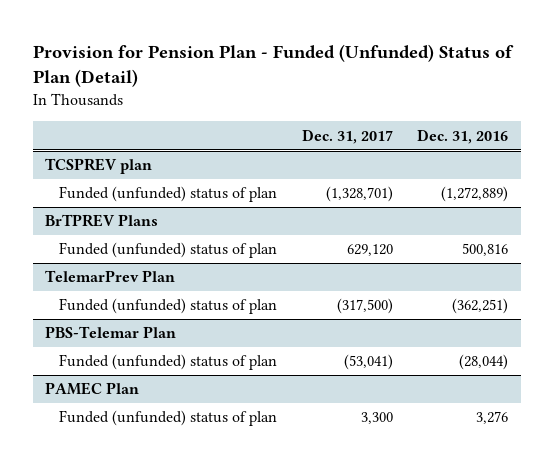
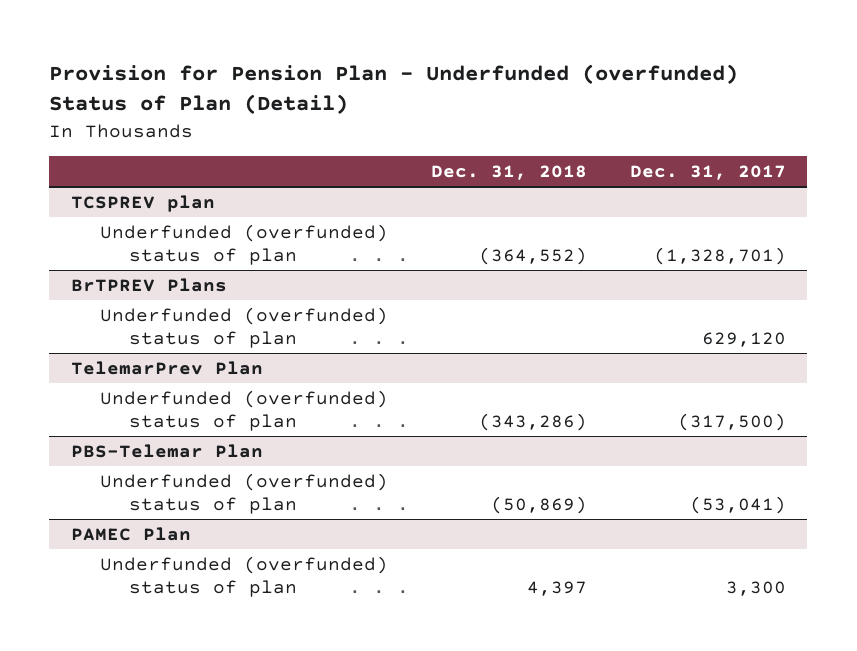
- Provision for Pension Plan - Funded (Unfunded) Status of Plan (Detail)
+ Provision for Pension Plan - Underfunded (overfunded) Status of Plan (Detail)
- | Dec. 31, 2017 | Dec. 31, 2016
+ | Dec. 31, 2018 | Dec. 31, 2017
@ TCSPREV plan
- Funded (unfunded) status of plan | (1,328,701) | (1,272,889)
+ Underfunded (overfunded) status of plan | (364,552) | (1,328,701)
@ BrTPREV Plans
- Funded (unfunded) status of plan | 629,120 | 500,816
+ Underfunded (overfunded) status of plan | | 629,120
@ TelemarPrev Plan
- Funded (unfunded) status of plan | (317,500) | (362,251)
+ Underfunded (overfunded) status of plan | (343,286) | (317,500)
@ PBS-Telemar Plan
- Funded (unfunded) status of plan | (53,041) | (28,044)
+ Underfunded (overfunded) status of plan | (50,869) | (53,041)
@ PAMEC Plan
- Funded (unfunded) status of plan | 3,300 | 3,276
+ Underfunded (overfunded) status of plan | 4,397 | 3,300

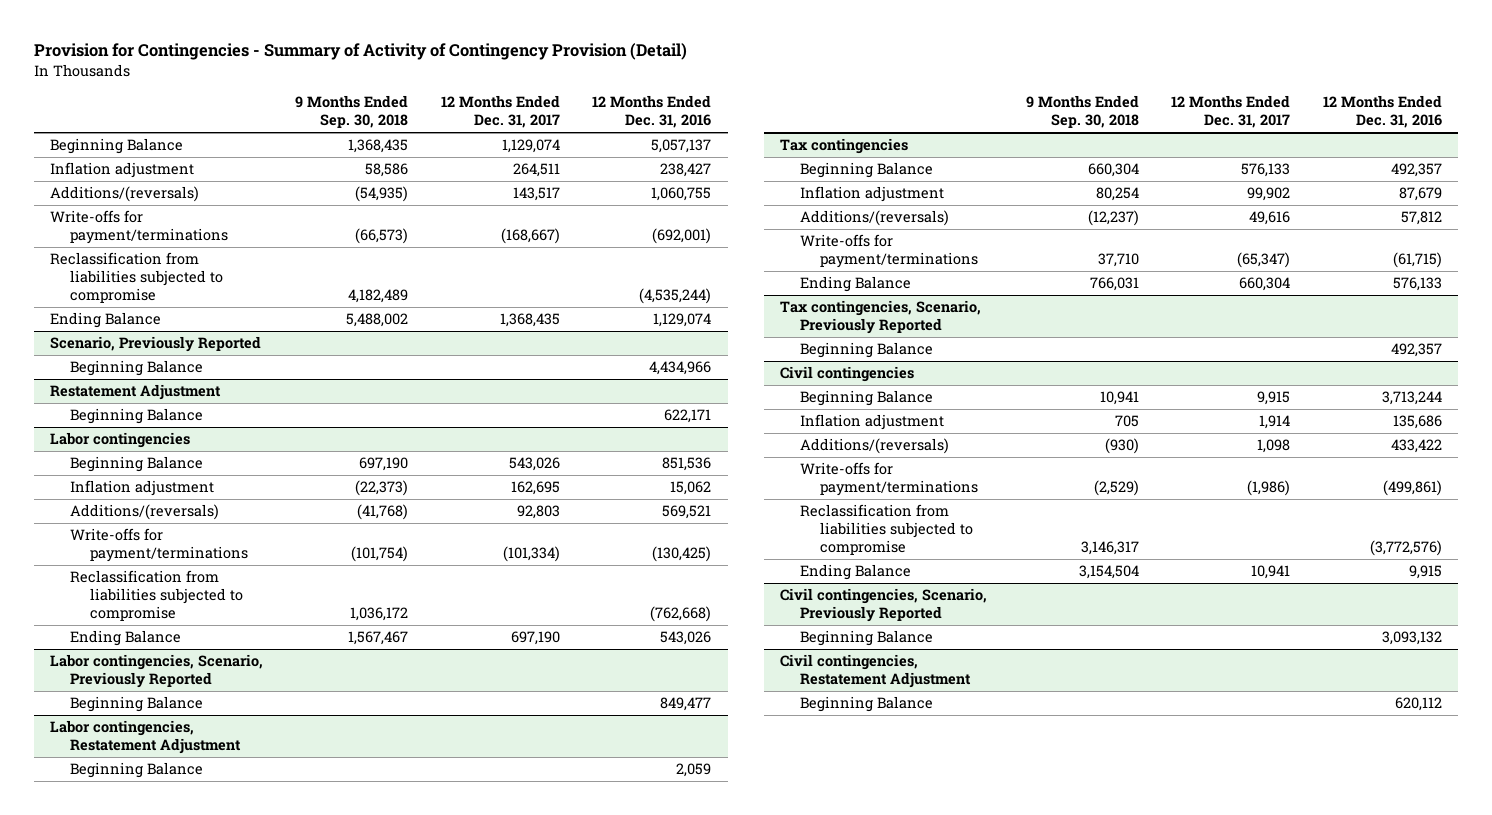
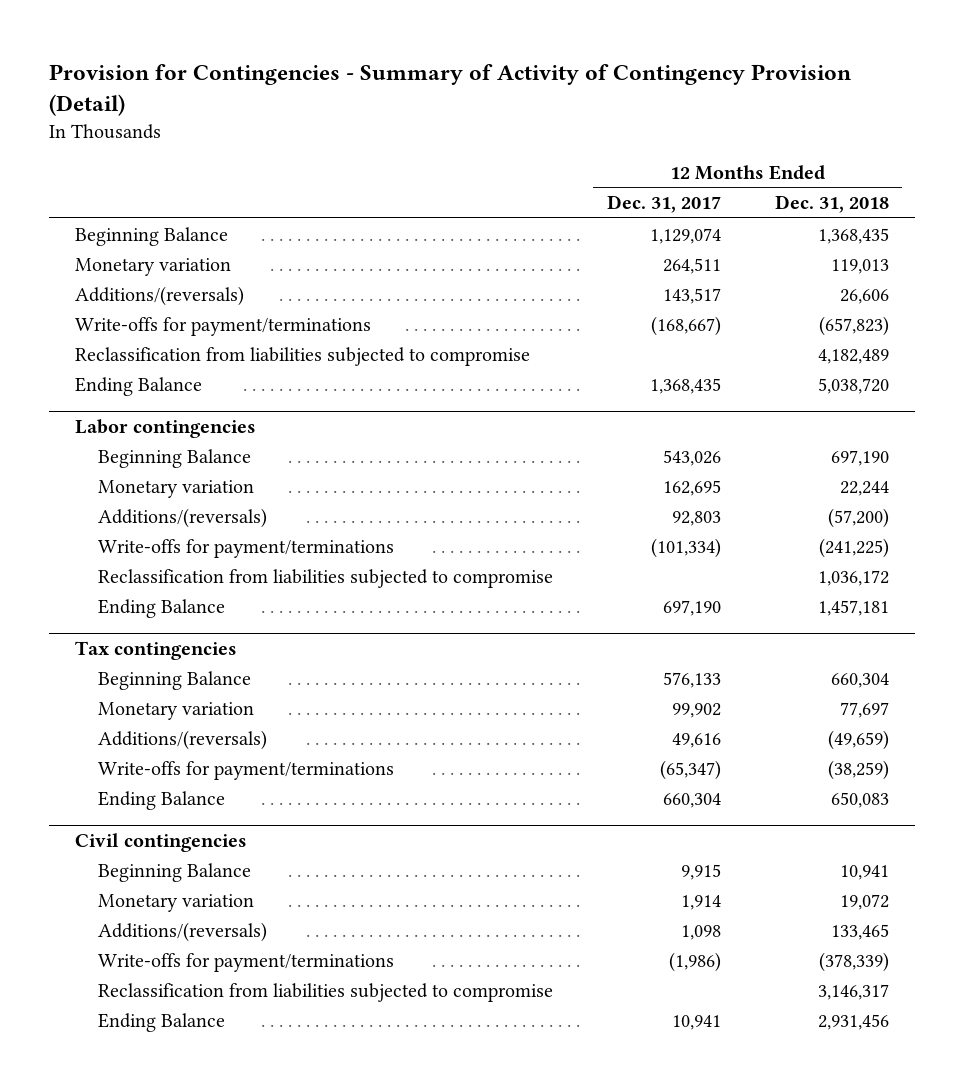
- | 9 Months Ended Sep. 30, 2018 | 12 Months Ended Dec. 31, 2017 | 12 Months Ended Dec. 31, 2016
+ | 12 Months Ended Dec. 31, 2017 | 12 Months Ended Dec. 31, 2018
- Inflation adjustment | 58,586 | 264,511 | 238,427
+ Monetary variation | 264,511 | 119,013
- Scenario, Previously Reported
- Beginning Balance | | | 4,434,966
- Restatement Adjustment
- Beginning Balance | | | 622,171
@ Labor contingencies
- Inflation adjustment | (22,373) | 162,695 | 15,062
+ Monetary variation | 162,695 | 22,244
- Labor contingencies, Scenario, Previously Reported
- Beginning Balance | | | 849,477
- Labor contingencies, Restatement Adjustment
- Beginning Balance | | | 2,059
@ Tax contingencies
- Inflation adjustment | 80,254 | 99,902 | 87,679
+ Monetary variation | 99,902 | 77,697
- Tax contingencies, Scenario, Previously Reported
- Beginning Balance | | | 492,357
@ Civil contingencies
- Inflation adjustment | 705 | 1,914 | 135,686
+ Monetary variation | 1,914 | 19,072
- Civil contingencies, Scenario, Previously Reported
- Beginning Balance | | | 3,093,132
- Civil contingencies, Restatement Adjustment
- Beginning Balance | | | 620,112

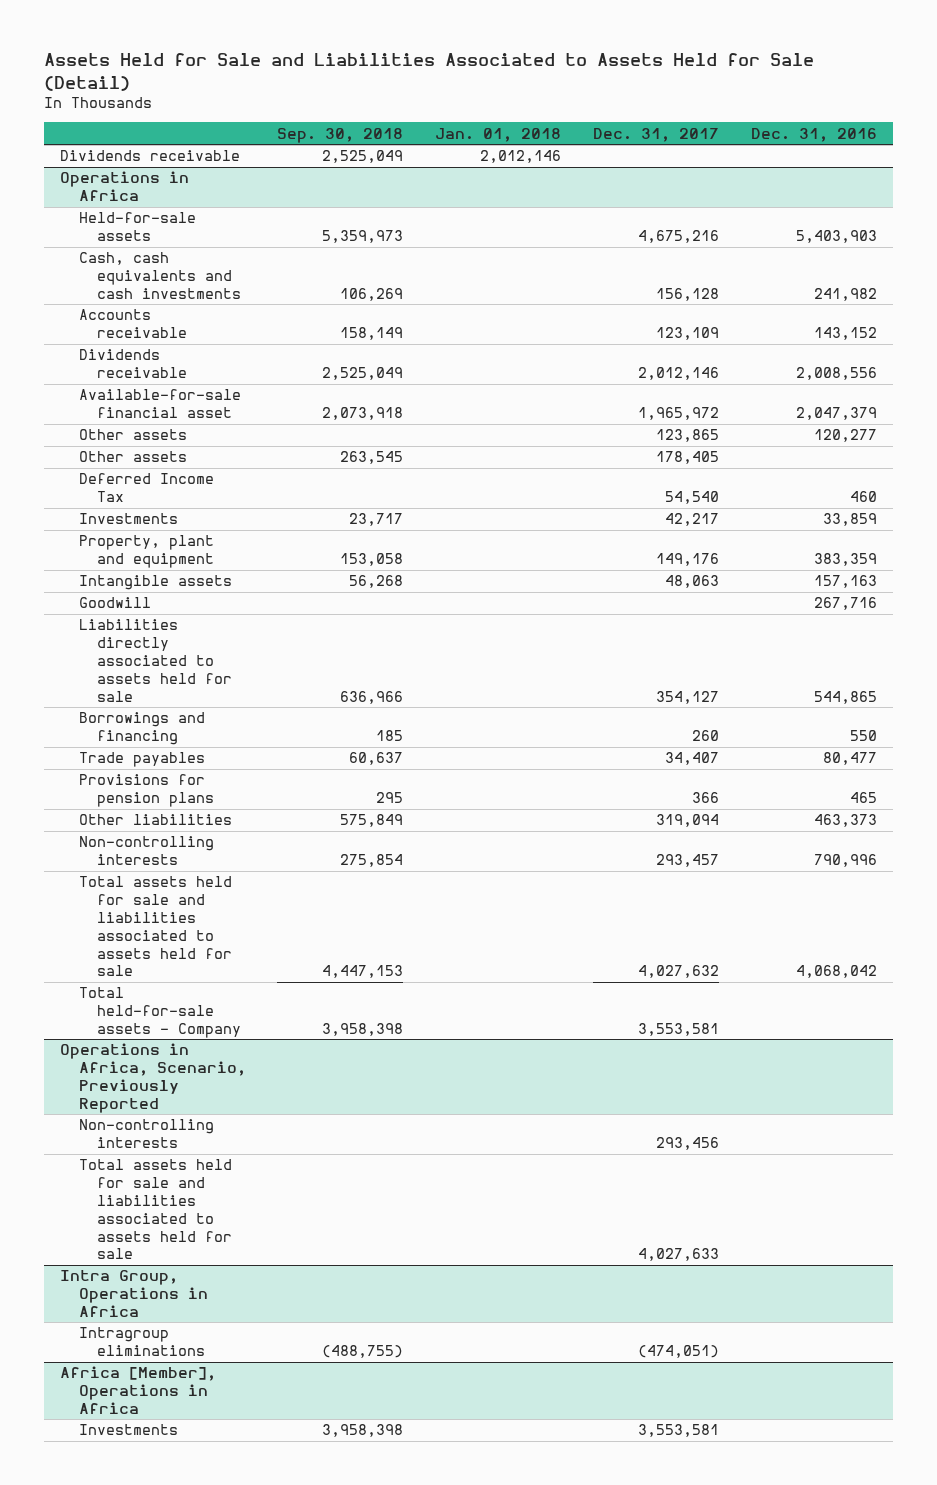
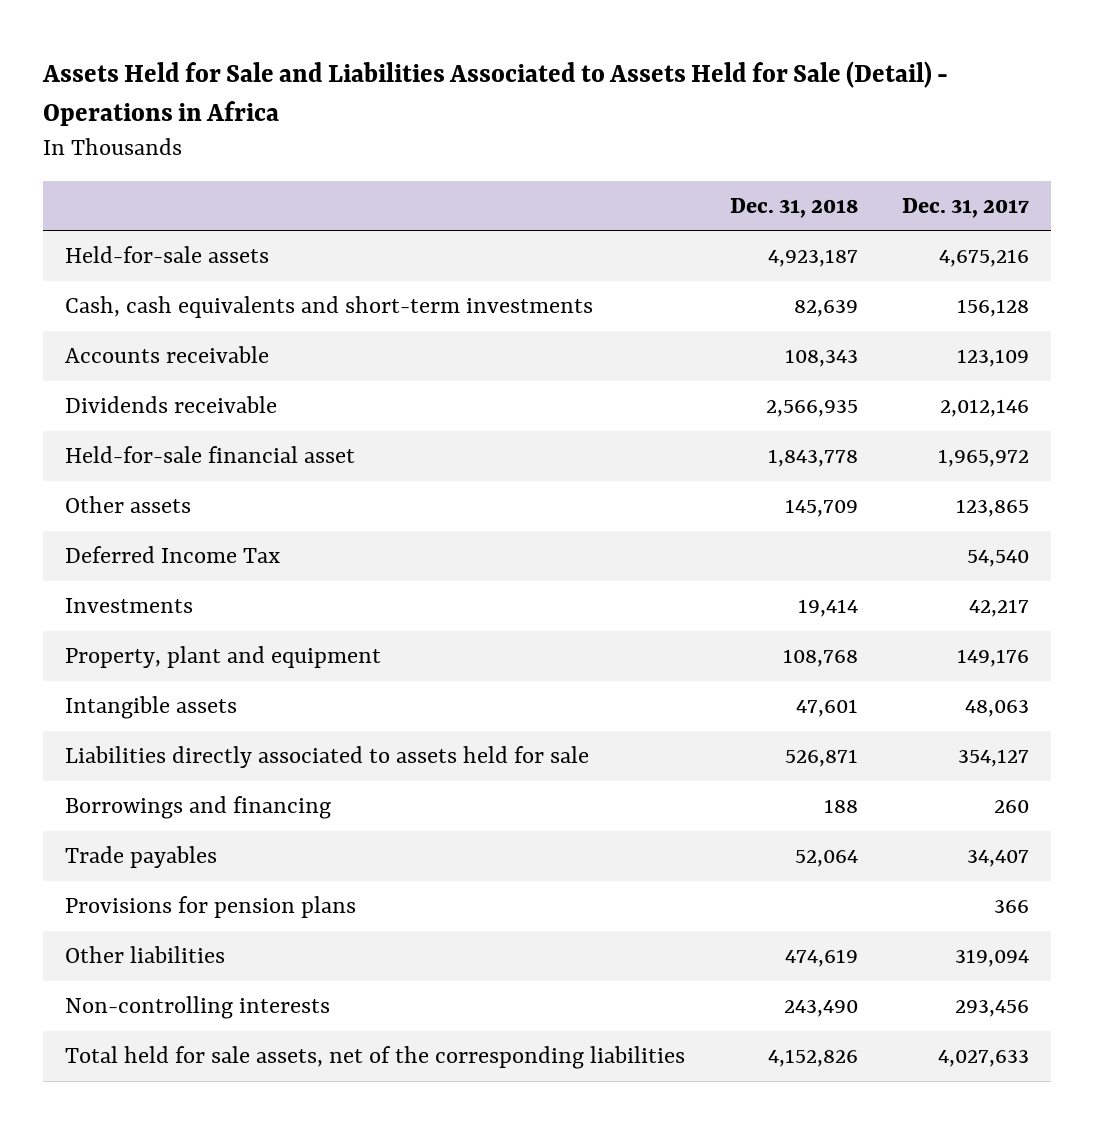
- Assets Held for Sale and Liabilities Associated to Assets Held for Sale (Detail)
+ Assets Held for Sale and Liabilities Associated to Assets Held for Sale (Detail) - Operations in Africa
- | Sep. 30, 2018 | Jan. 01, 2018 | Dec. 31, 2017 | Dec. 31, 2016
+ | Dec. 31, 2018 | Dec. 31, 2017
- Dividends receivable | 2,525,049 | 2,012,146 | |
- Operations in Africa
- Cash, cash equivalents and cash investments | 106,269 | | 156,128 | 241,982
+ Cash, cash equivalents and short-term investments | 82,639 | 156,128
- Available-for-sale financial asset | 2,073,918 | | 1,965,972 | 2,047,379
+ Held-for-sale financial asset | 1,843,778 | 1,965,972
- Other assets | 263,545 | | 178,405 |
- Goodwill | | | | 267,716
- Non-controlling interests | 275,854 | | 293,457 | 790,996
- Total assets held for sale and liabilities associated to assets held for sale | 4,447,153 | | 4,027,632 | 4,068,042
- Total held-for-sale assets - Company | 3,958,398 | | 3,553,581 |
- Operations in Africa, Scenario, Previously Reported
- Total assets held for sale and liabilities associated to assets held for sale | | | 4,027,633 |
- Intra Group, Operations in Africa
- Intragroup eliminations | (488,755) | | (474,051) |
- Africa [Member], Operations in Africa
- Investments | 3,958,398 | | 3,553,581 |
+ Total held for sale assets, net of the corresponding liabilities | 4,152,826 | 4,027,633

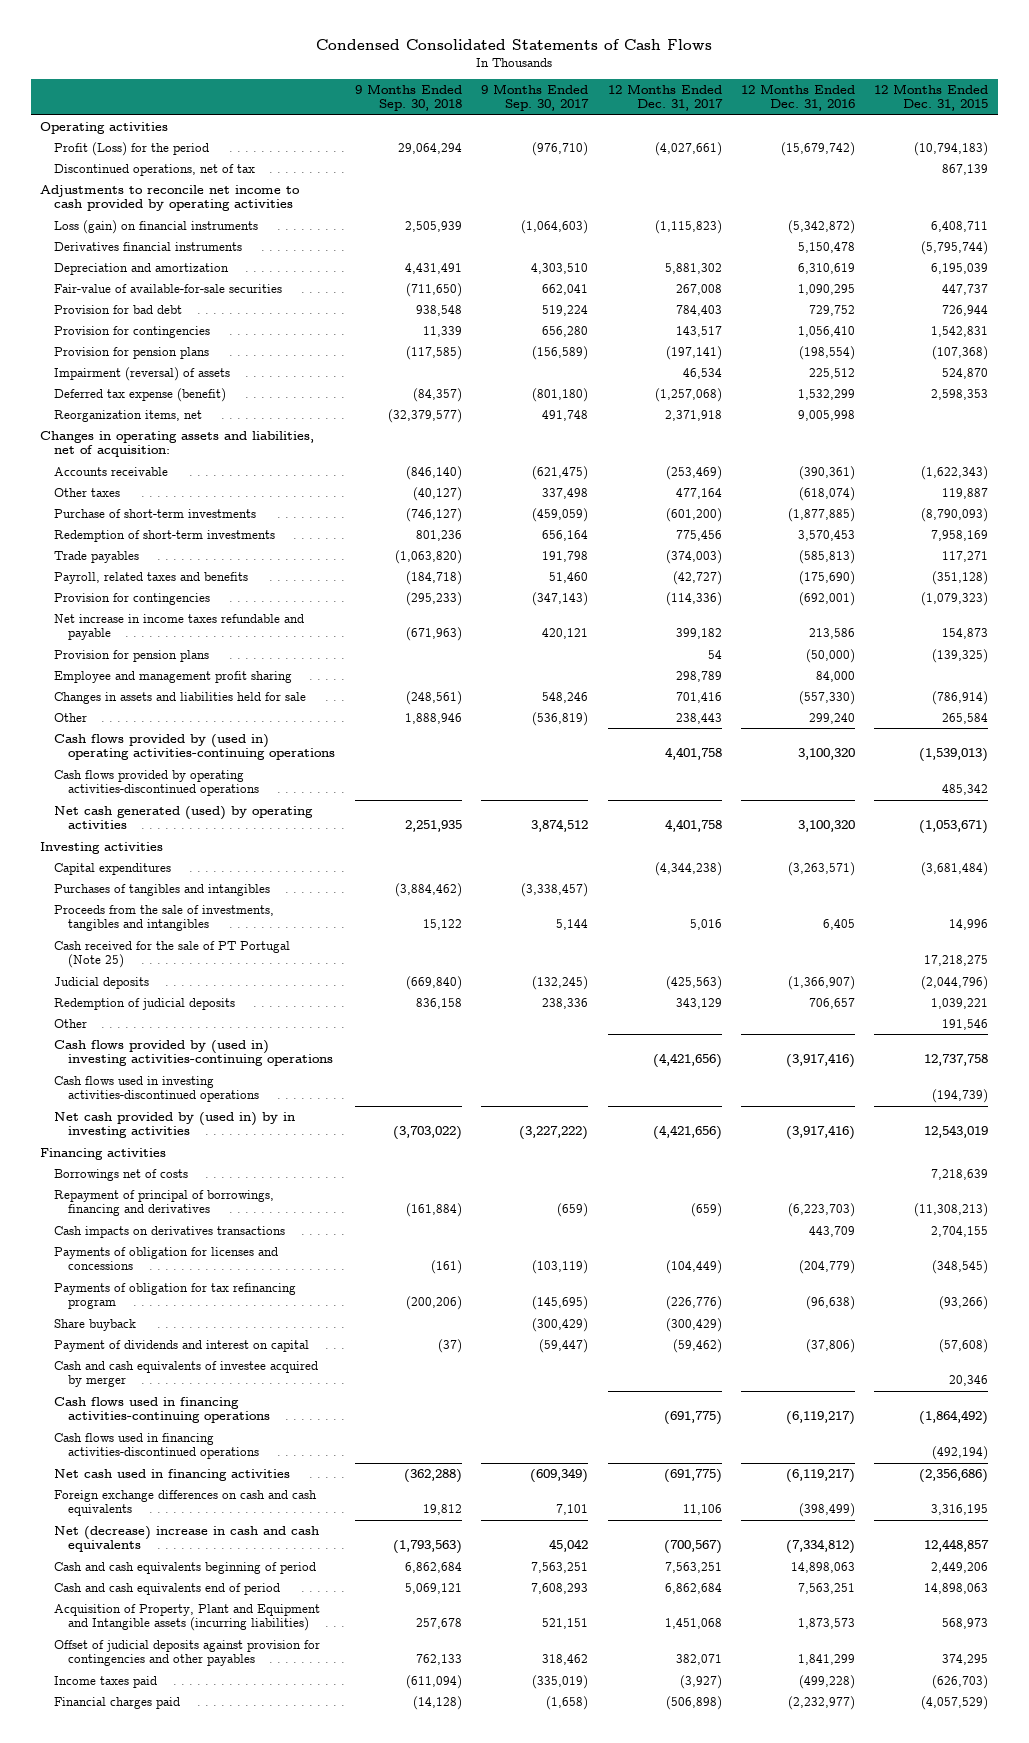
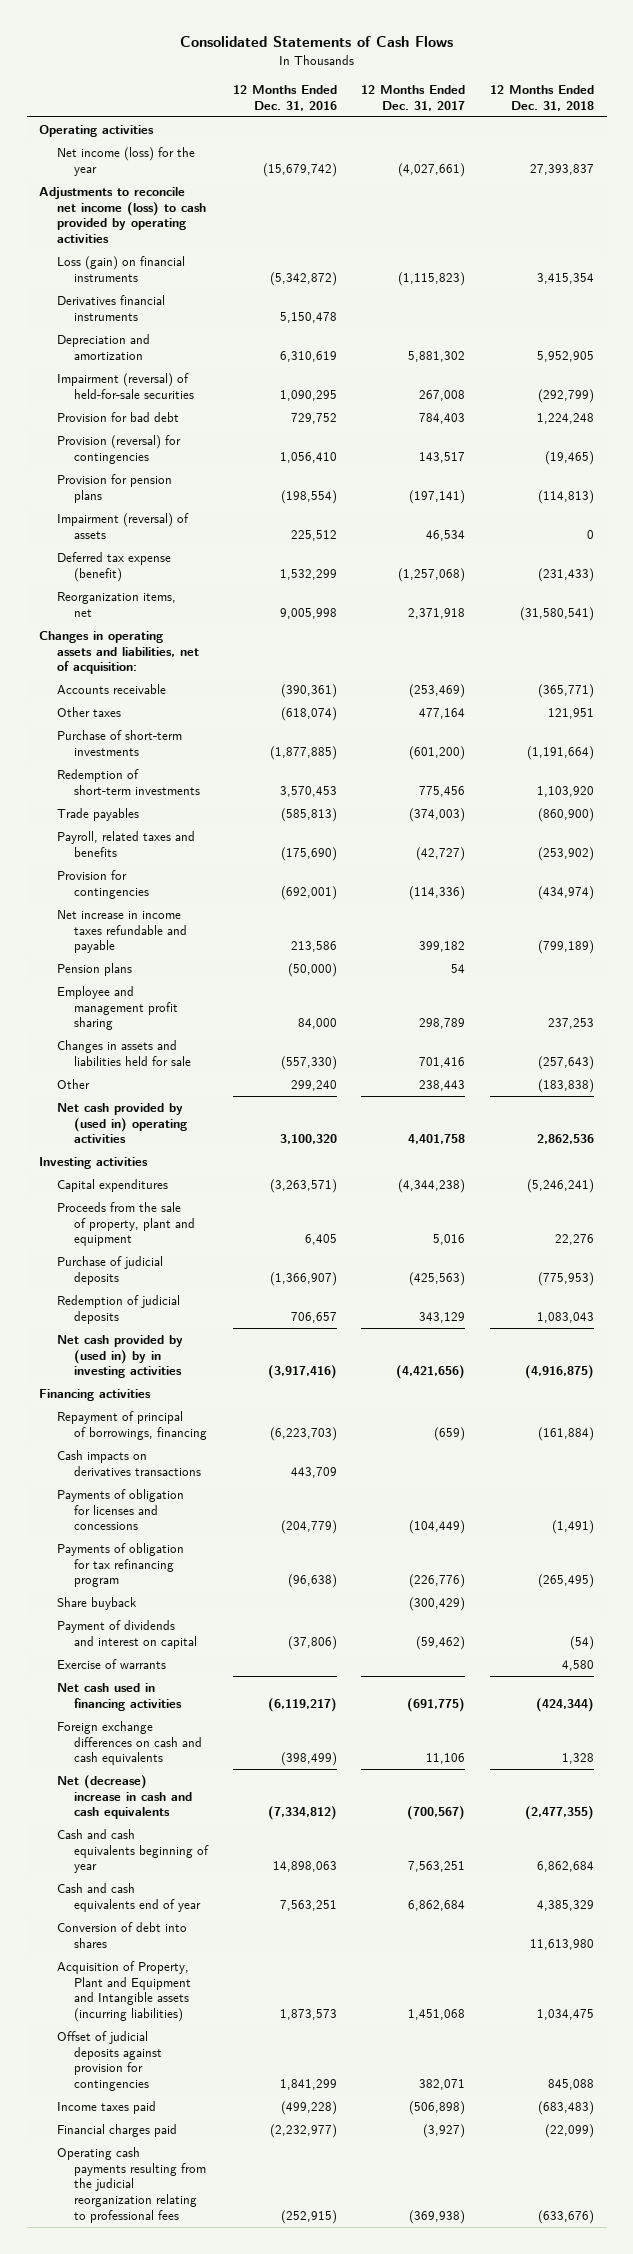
- Condensed Consolidated Statements of Cash Flows
+ Consolidated Statements of Cash Flows
- | 9 Months Ended Sep. 30, 2018 | 9 Months Ended Sep. 30, 2017 | 12 Months Ended Dec. 31, 2017 | 12 Months Ended Dec. 31, 2016 | 12 Months Ended Dec. 31, 2015
+ | 12 Months Ended Dec. 31, 2016 | 12 Months Ended Dec. 31, 2017 | 12 Months Ended Dec. 31, 2018
- Profit (Loss) for the period | 29,064,294 | (976,710) | (4,027,661) | (15,679,742) | (10,794,183)
- Discontinued operations, net of tax | | | | | 867,139
- Adjustments to reconcile net income to cash provided by operating activities
+ Net income (loss) for the year | (15,679,742) | (4,027,661) | 27,393,837
+ Adjustments to reconcile net income (loss) to cash provided by operating activities
- Fair-value of available-for-sale securities | (711,650) | 662,041 | 267,008 | 1,090,295 | 447,737
+ Impairment (reversal) of held-for-sale securities | 1,090,295 | 267,008 | (292,799)
- Provision for contingencies | 11,339 | 656,280 | 143,517 | 1,056,410 | 1,542,831
+ Provision (reversal) for contingencies | 1,056,410 | 143,517 | (19,465)
- Provision for pension plans | | | 54 | (50,000) | (139,325)
+ Pension plans | (50,000) | 54 |
- Cash flows provided by (used in) operating activities-continuing operations | | | 4,401,758 | 3,100,320 | (1,539,013)
- Cash flows provided by operating activities-discontinued operations | | | | | 485,342
- Net cash generated (used) by operating activities | 2,251,935 | 3,874,512 | 4,401,758 | 3,100,320 | (1,053,671)
+ Net cash provided by (used in) operating activities | 3,100,320 | 4,401,758 | 2,862,536
- Purchases of tangibles and intangibles | (3,884,462) | (3,338,457) | | |
- Proceeds from the sale of investments, tangibles and intangibles | 15,122 | 5,144 | 5,016 | 6,405 | 14,996
- Cash received for the sale of PT Portugal (Note 25) | | | | | 17,218,275
- Judicial deposits | (669,840) | (132,245) | (425,563) | (1,366,907) | (2,044,796)
+ Proceeds from the sale of property, plant and equipment | 6,405 | 5,016 | 22,276
+ Purchase of judicial deposits | (1,366,907) | (425,563) | (775,953)
- Other | | | | | 191,546
- Cash flows provided by (used in) investing activities-continuing operations | | | (4,421,656) | (3,917,416) | 12,737,758
- Cash flows used in investing activities-discontinued operations | | | | | (194,739)
- Borrowings net of costs | | | | | 7,218,639
- Repayment of principal of borrowings, financing and derivatives | (161,884) | (659) | (659) | (6,223,703) | (11,308,213)
+ Repayment of principal of borrowings, financing | (6,223,703) | (659) | (161,884)
- Cash and cash equivalents of investee acquired by merger | | | | | 20,346
- Cash flows used in financing activities-continuing operations | | | (691,775) | (6,119,217) | (1,864,492)
- Cash flows used in financing activities-discontinued operations | | | | | (492,194)
+ Exercise of warrants | | | 4,580
- Cash and cash equivalents beginning of period | 6,862,684 | 7,563,251 | 7,563,251 | 14,898,063 | 2,449,206
- Cash and cash equivalents end of period | 5,069,121 | 7,608,293 | 6,862,684 | 7,563,251 | 14,898,063
+ Cash and cash equivalents beginning of year | 14,898,063 | 7,563,251 | 6,862,684
+ Cash and cash equivalents end of year | 7,563,251 | 6,862,684 | 4,385,329
+ Conversion of debt into shares | | | 11,613,980
- Offset of judicial deposits against provision for contingencies and other payables | 762,133 | 318,462 | 382,071 | 1,841,299 | 374,295
- Income taxes paid | (611,094) | (335,019) | (3,927) | (499,228) | (626,703)
- Financial charges paid | (14,128) | (1,658) | (506,898) | (2,232,977) | (4,057,529)
+ Offset of judicial deposits against provision for contingencies | 1,841,299 | 382,071 | 845,088
+ Income taxes paid | (499,228) | (506,898) | (683,483)
+ Financial charges paid | (2,232,977) | (3,927) | (22,099)
+ Operating cash payments resulting from the judicial reorganization relating to professional fees | (252,915) | (369,938) | (633,676)

